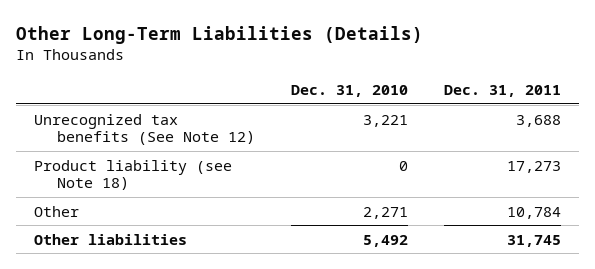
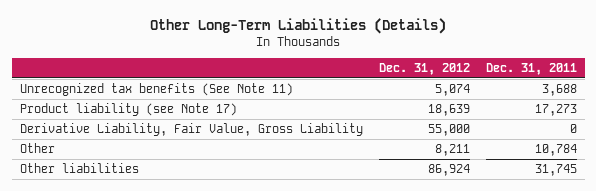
- | Dec. 31, 2010 | Dec. 31, 2011
+ | Dec. 31, 2012 | Dec. 31, 2011
- Unrecognized tax benefits (See Note 12) | 3,221 | 3,688
- Product liability (see Note 18) | 0 | 17,273
+ Unrecognized tax benefits (See Note 11) | 5,074 | 3,688
+ Product liability (see Note 17) | 18,639 | 17,273
+ Derivative Liability, Fair Value, Gross Liability | 55,000 | 0

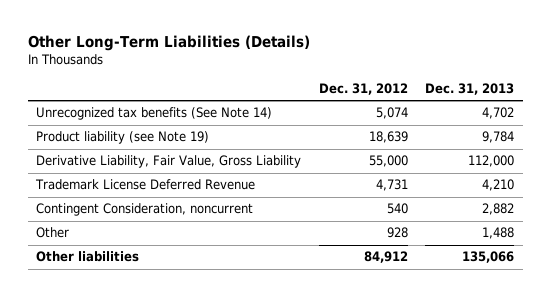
- | Dec. 31, 2012 | Dec. 31, 2011
+ | Dec. 31, 2012 | Dec. 31, 2013
- Unrecognized tax benefits (See Note 11) | 5,074 | 3,688
- Product liability (see Note 17) | 18,639 | 17,273
+ Unrecognized tax benefits (See Note 14) | 5,074 | 4,702
+ Product liability (see Note 19) | 18,639 | 9,784
- Other | 8,211 | 10,784
- Other liabilities | 86,924 | 31,745
+ Trademark License Deferred Revenue | 4,731 | 4,210
+ Contingent Consideration, noncurrent | 540 | 2,882
+ Other | 928 | 1,488
+ Other liabilities | 84,912 | 135,066

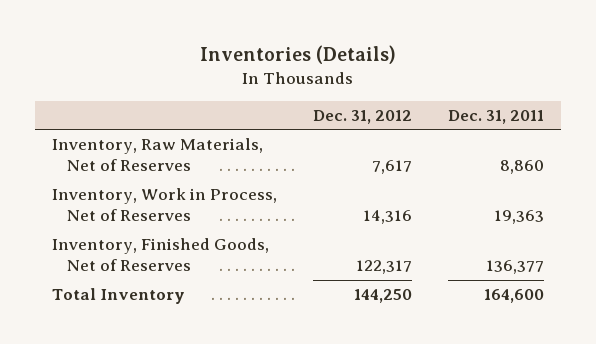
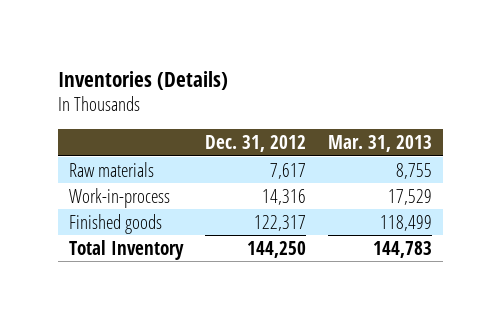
- | Dec. 31, 2012 | Dec. 31, 2011
+ | Dec. 31, 2012 | Mar. 31, 2013
- Inventory, Raw Materials, Net of Reserves | 7,617 | 8,860
- Inventory, Work in Process, Net of Reserves | 14,316 | 19,363
- Inventory, Finished Goods, Net of Reserves | 122,317 | 136,377
+ Raw materials | 7,617 | 8,755
+ Work-in-process | 14,316 | 17,529
+ Finished goods | 122,317 | 118,499

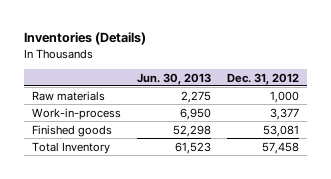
- | Dec. 31, 2012 | Mar. 31, 2013
+ | Jun. 30, 2013 | Dec. 31, 2012
- Raw materials | 7,617 | 8,755
- Work-in-process | 14,316 | 17,529
- Finished goods | 122,317 | 118,499
- Total Inventory | 144,250 | 144,783
+ Raw materials | 2,275 | 1,000
+ Work-in-process | 6,950 | 3,377
+ Finished goods | 52,298 | 53,081
+ Total Inventory | 61,523 | 57,458

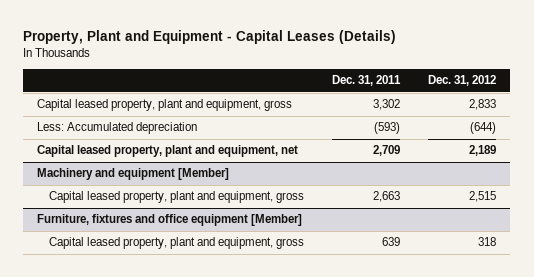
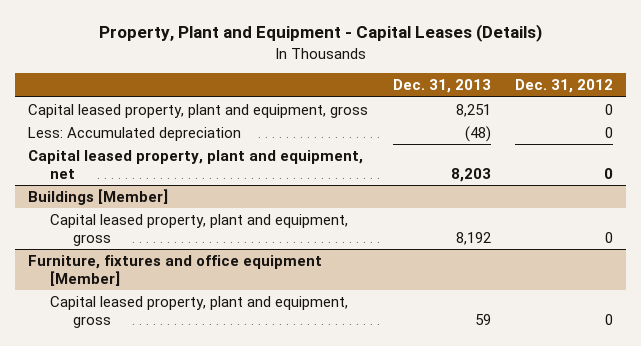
- | Dec. 31, 2011 | Dec. 31, 2012
+ | Dec. 31, 2013 | Dec. 31, 2012
- Capital leased property, plant and equipment, gross | 3,302 | 2,833
- Less: Accumulated depreciation | (593) | (644)
- Capital leased property, plant and equipment, net | 2,709 | 2,189
- Machinery and equipment [Member]
- Capital leased property, plant and equipment, gross | 2,663 | 2,515
+ Capital leased property, plant and equipment, gross | 8,251 | 0
+ Less: Accumulated depreciation | (48) | 0
+ Capital leased property, plant and equipment, net | 8,203 | 0
+ Buildings [Member]
+ Capital leased property, plant and equipment, gross | 8,192 | 0
@ Furniture, fixtures and office equipment [Member]
- Capital leased property, plant and equipment, gross | 639 | 318
+ Capital leased property, plant and equipment, gross | 59 | 0

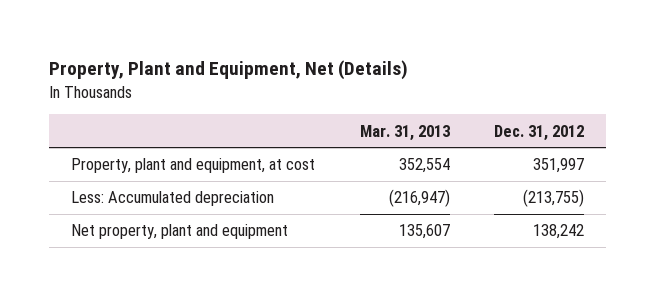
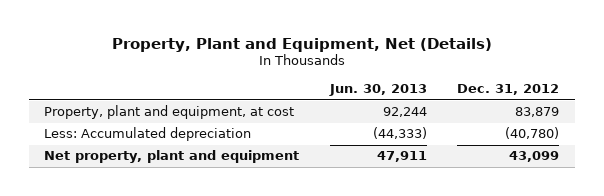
- | Mar. 31, 2013 | Dec. 31, 2012
+ | Jun. 30, 2013 | Dec. 31, 2012
- Property, plant and equipment, at cost | 352,554 | 351,997
- Less: Accumulated depreciation | (216,947) | (213,755)
- Net property, plant and equipment | 135,607 | 138,242
+ Property, plant and equipment, at cost | 92,244 | 83,879
+ Less: Accumulated depreciation | (44,333) | (40,780)
+ Net property, plant and equipment | 47,911 | 43,099

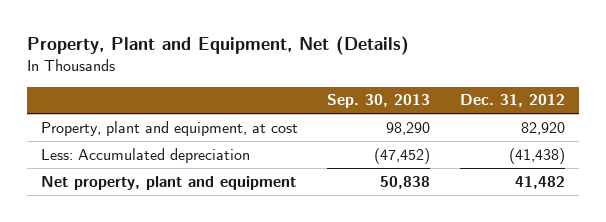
- | Jun. 30, 2013 | Dec. 31, 2012
+ | Sep. 30, 2013 | Dec. 31, 2012
- Property, plant and equipment, at cost | 92,244 | 83,879
- Less: Accumulated depreciation | (44,333) | (40,780)
- Net property, plant and equipment | 47,911 | 43,099
+ Property, plant and equipment, at cost | 98,290 | 82,920
+ Less: Accumulated depreciation | (47,452) | (41,438)
+ Net property, plant and equipment | 50,838 | 41,482

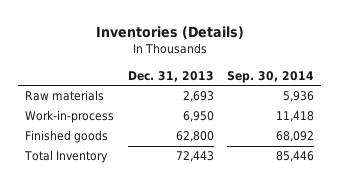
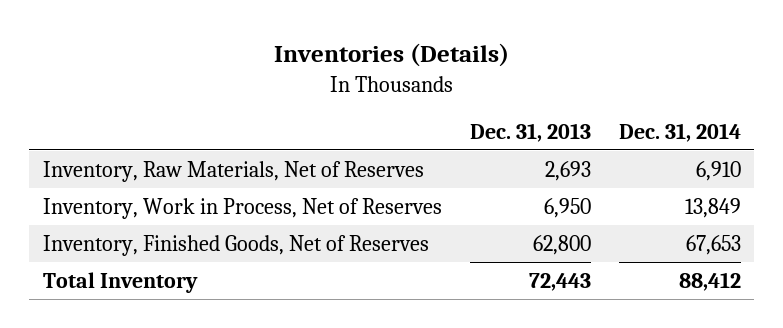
- | Dec. 31, 2013 | Sep. 30, 2014
+ | Dec. 31, 2013 | Dec. 31, 2014
- Raw materials | 2,693 | 5,936
- Work-in-process | 6,950 | 11,418
- Finished goods | 62,800 | 68,092
+ Inventory, Raw Materials, Net of Reserves | 2,693 | 6,910
+ Inventory, Work in Process, Net of Reserves | 6,950 | 13,849
+ Inventory, Finished Goods, Net of Reserves | 62,800 | 67,653

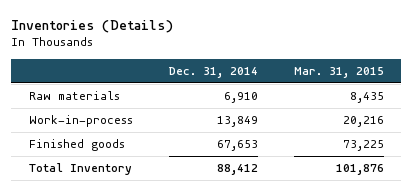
- | Dec. 31, 2013 | Dec. 31, 2014
+ | Dec. 31, 2014 | Mar. 31, 2015
- Inventory, Raw Materials, Net of Reserves | 2,693 | 6,910
- Inventory, Work in Process, Net of Reserves | 6,950 | 13,849
- Inventory, Finished Goods, Net of Reserves | 62,800 | 67,653
+ Raw materials | 6,910 | 8,435
+ Work-in-process | 13,849 | 20,216
+ Finished goods | 67,653 | 73,225

